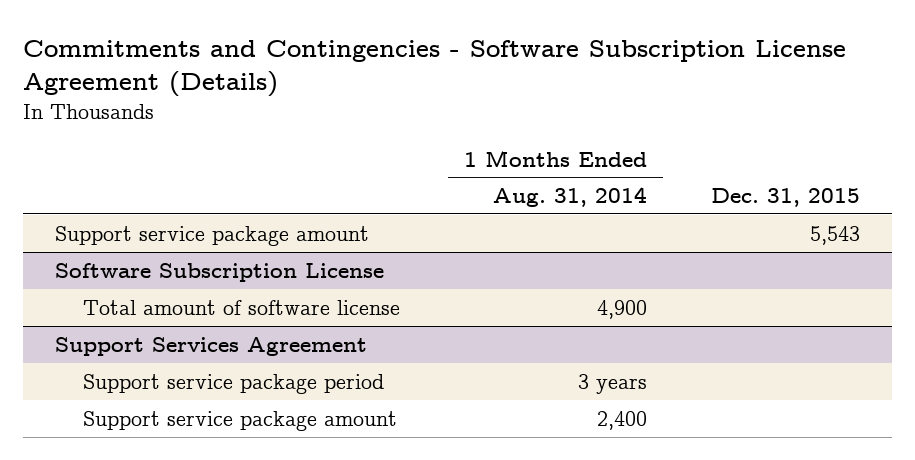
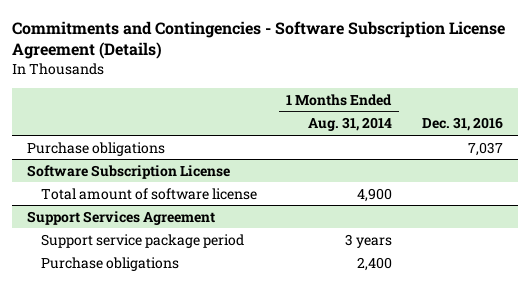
- | 1 Months Ended Aug. 31, 2014 | Dec. 31, 2015
+ | 1 Months Ended Aug. 31, 2014 | Dec. 31, 2016
- Support service package amount | | 5,543
+ Purchase obligations | | 7,037
@ Support Services Agreement
- Support service package amount | 2,400 |
+ Purchase obligations | 2,400 |

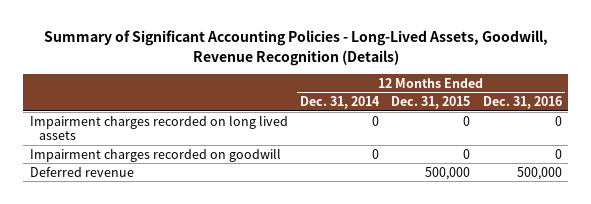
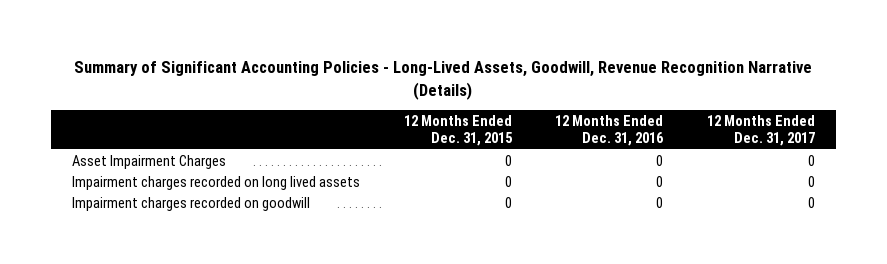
- Summary of Significant Accounting Policies - Long-Lived Assets, Goodwill, Revenue Recognition (Details)
+ Summary of Significant Accounting Policies - Long-Lived Assets, Goodwill, Revenue Recognition Narrative (Details)
- | 12 Months Ended Dec. 31, 2014 | 12 Months Ended Dec. 31, 2015 | 12 Months Ended Dec. 31, 2016
+ | 12 Months Ended Dec. 31, 2015 | 12 Months Ended Dec. 31, 2016 | 12 Months Ended Dec. 31, 2017
+ Asset Impairment Charges | 0 | 0 | 0
- Deferred revenue | | 500,000 | 500,000

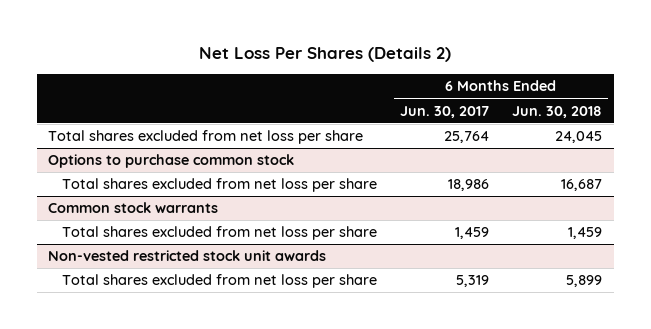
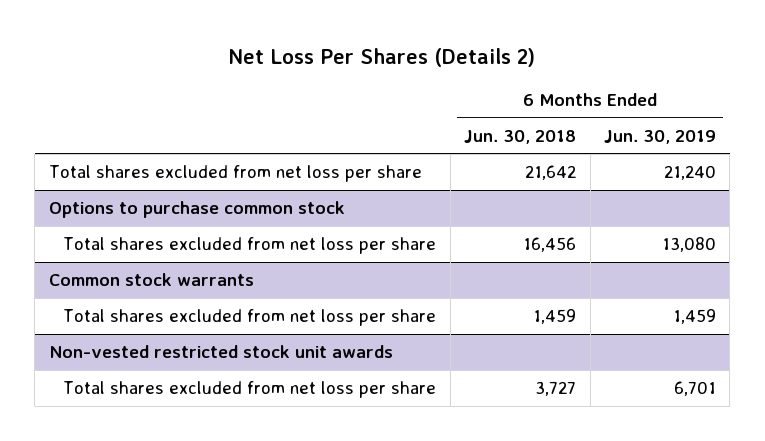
- | 6 Months Ended Jun. 30, 2017 | 6 Months Ended Jun. 30, 2018
+ | 6 Months Ended Jun. 30, 2018 | 6 Months Ended Jun. 30, 2019
- Total shares excluded from net loss per share | 25,764 | 24,045
+ Total shares excluded from net loss per share | 21,642 | 21,240
@ Options to purchase common stock
- Total shares excluded from net loss per share | 18,986 | 16,687
+ Total shares excluded from net loss per share | 16,456 | 13,080
@ Non-vested restricted stock unit awards
- Total shares excluded from net loss per share | 5,319 | 5,899
+ Total shares excluded from net loss per share | 3,727 | 6,701

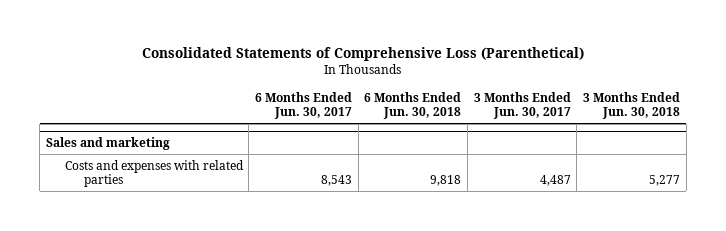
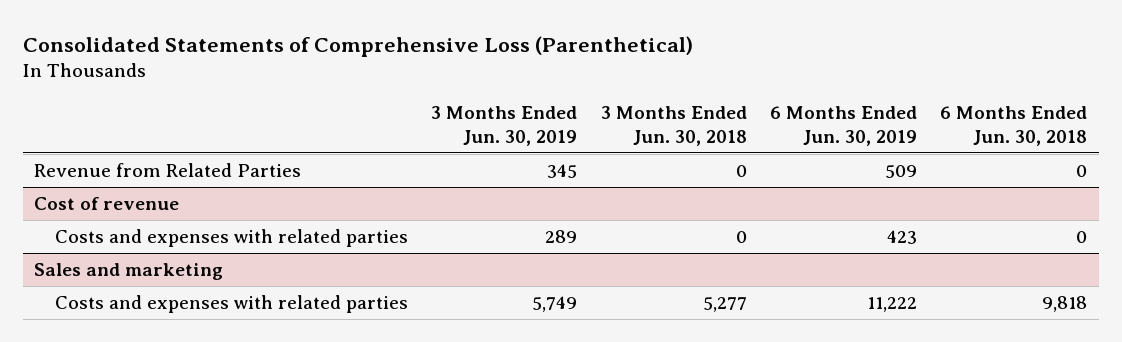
- | 6 Months Ended Jun. 30, 2017 | 6 Months Ended Jun. 30, 2018 | 3 Months Ended Jun. 30, 2017 | 3 Months Ended Jun. 30, 2018
+ | 3 Months Ended Jun. 30, 2019 | 3 Months Ended Jun. 30, 2018 | 6 Months Ended Jun. 30, 2019 | 6 Months Ended Jun. 30, 2018
+ Revenue from Related Parties | 345 | 0 | 509 | 0
+ Cost of revenue
+ Costs and expenses with related parties | 289 | 0 | 423 | 0

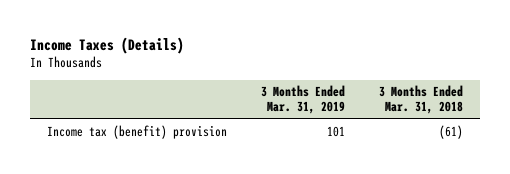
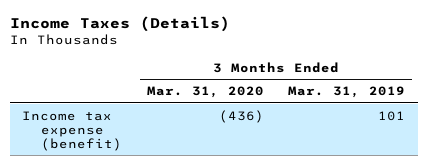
- | 3 Months Ended Mar. 31, 2019 | 3 Months Ended Mar. 31, 2018
+ | 3 Months Ended Mar. 31, 2020 | 3 Months Ended Mar. 31, 2019
- Income tax (benefit) provision | 101 | (61)
+ Income tax expense (benefit) | (436) | 101

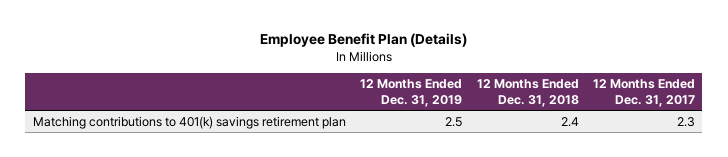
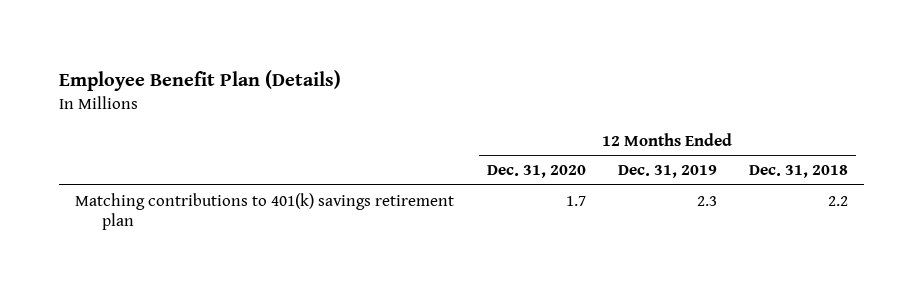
- | 12 Months Ended Dec. 31, 2019 | 12 Months Ended Dec. 31, 2018 | 12 Months Ended Dec. 31, 2017
+ | 12 Months Ended Dec. 31, 2020 | 12 Months Ended Dec. 31, 2019 | 12 Months Ended Dec. 31, 2018
- Matching contributions to 401(k) savings retirement plan | 2.5 | 2.4 | 2.3
+ Matching contributions to 401(k) savings retirement plan | 1.7 | 2.3 | 2.2

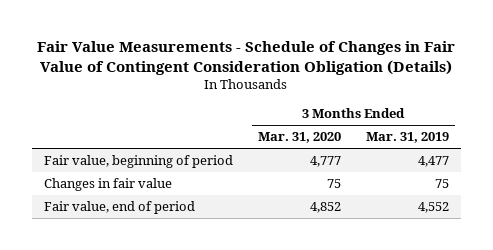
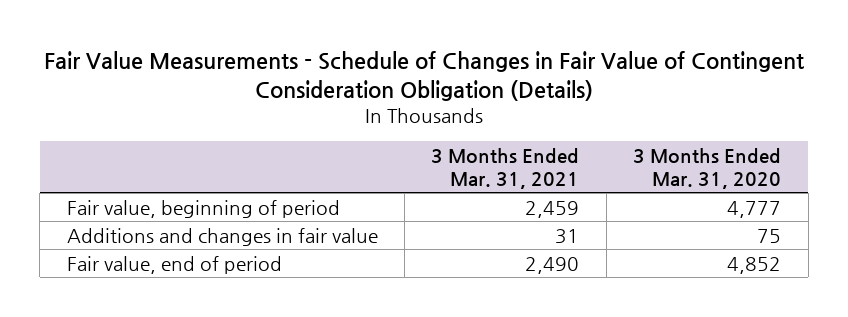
- | 3 Months Ended Mar. 31, 2020 | 3 Months Ended Mar. 31, 2019
+ | 3 Months Ended Mar. 31, 2021 | 3 Months Ended Mar. 31, 2020
- Changes in fair value | 75 | 75
+ Additions and changes in fair value | 31 | 75

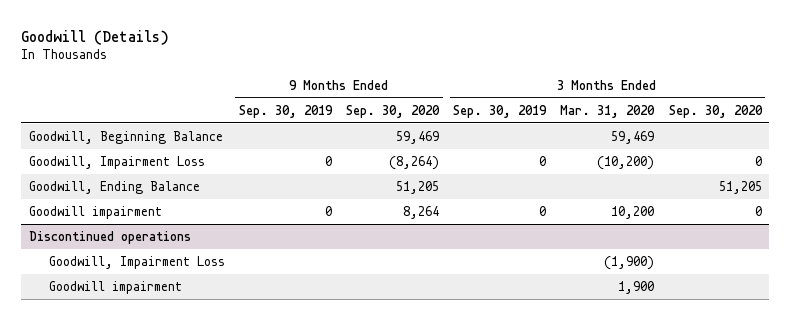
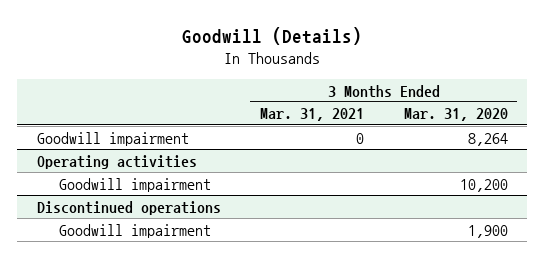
- | 9 Months Ended Sep. 30, 2019 | 9 Months Ended Sep. 30, 2020 | 3 Months Ended Sep. 30, 2019 | 3 Months Ended Mar. 31, 2020 | 3 Months Ended Sep. 30, 2020
+ | 3 Months Ended Mar. 31, 2021 | 3 Months Ended Mar. 31, 2020
- Goodwill, Beginning Balance | | 59,469 | | 59,469 |
- Goodwill, Impairment Loss | 0 | (8,264) | 0 | (10,200) | 0
- Goodwill, Ending Balance | | 51,205 | | | 51,205
+ Goodwill impairment | 0 | 8,264
+ Operating activities
@ Discontinued operations
- Goodwill, Impairment Loss | | | | (1,900) |

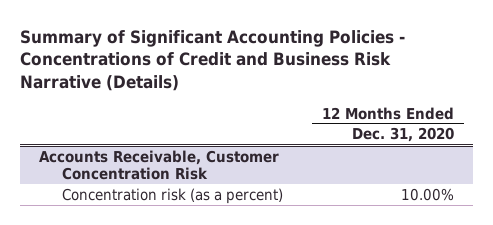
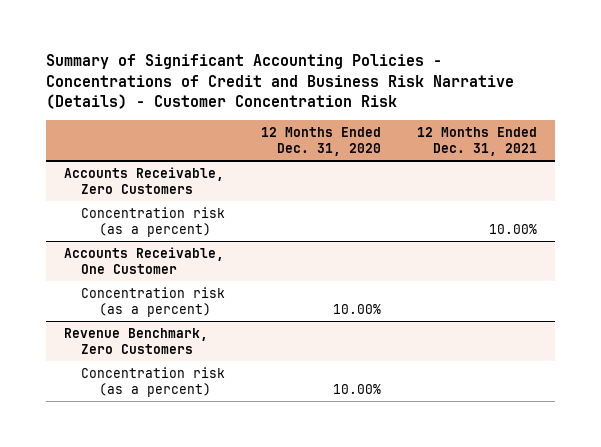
- Summary of Significant Accounting Policies - Concentrations of Credit and Business Risk Narrative (Details)
+ Summary of Significant Accounting Policies - Concentrations of Credit and Business Risk Narrative (Details) - Customer Concentration Risk
- | 12 Months Ended Dec. 31, 2020
+ | 12 Months Ended Dec. 31, 2020 | 12 Months Ended Dec. 31, 2021
- Accounts Receivable, Customer Concentration Risk
+ Accounts Receivable, Zero Customers
+ Concentration risk (as a percent) | | 10.00%
+ Accounts Receivable, One Customer
+ Revenue Benchmark, Zero Customers
+ Concentration risk (as a percent) | 10.00% |

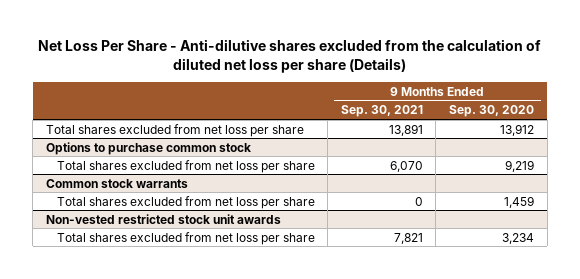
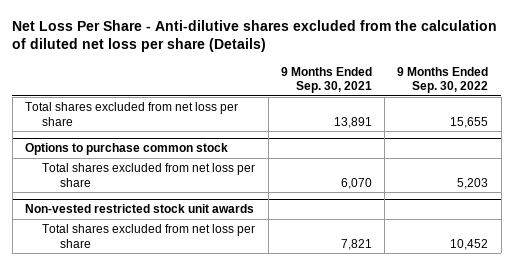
- | 9 Months Ended Sep. 30, 2021 | 9 Months Ended Sep. 30, 2020
+ | 9 Months Ended Sep. 30, 2021 | 9 Months Ended Sep. 30, 2022
- Common stock warrants
- Total shares excluded from net loss per share | 0 | 1,459

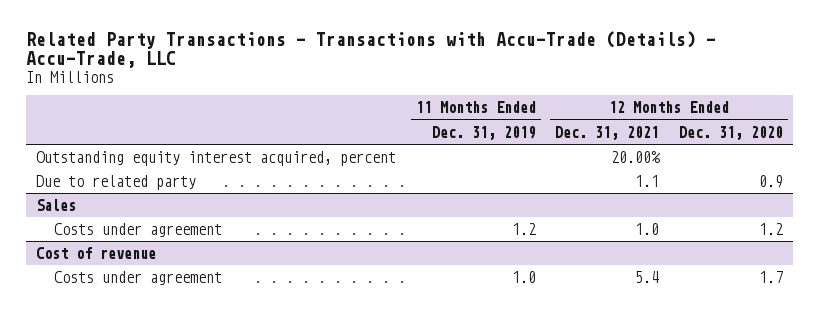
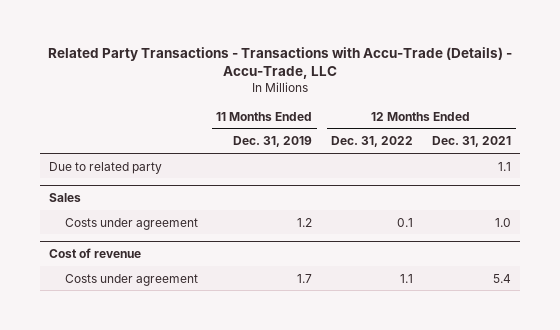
- | 11 Months Ended Dec. 31, 2019 | 12 Months Ended Dec. 31, 2021 | 12 Months Ended Dec. 31, 2020
+ | 11 Months Ended Dec. 31, 2019 | 12 Months Ended Dec. 31, 2022 | 12 Months Ended Dec. 31, 2021
- Outstanding equity interest acquired, percent | | 20.00% |
@ Cost of revenue
- Costs under agreement | 1.0 | 5.4 | 1.7
+ Costs under agreement | 1.7 | 1.1 | 5.4

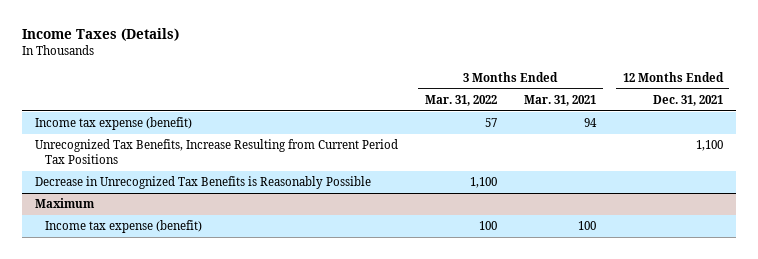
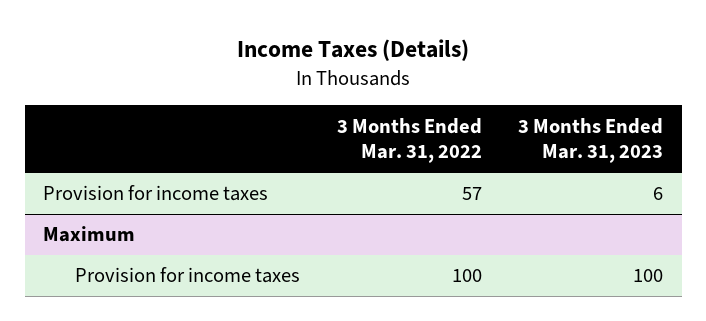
- | 3 Months Ended Mar. 31, 2022 | 3 Months Ended Mar. 31, 2021 | 12 Months Ended Dec. 31, 2021
+ | 3 Months Ended Mar. 31, 2022 | 3 Months Ended Mar. 31, 2023
- Income tax expense (benefit) | 57 | 94 |
- Unrecognized Tax Benefits, Increase Resulting from Current Period Tax Positions | | | 1,100
- Decrease in Unrecognized Tax Benefits is Reasonably Possible | 1,100 | |
+ Provision for income taxes | 57 | 6
@ Maximum
- Income tax expense (benefit) | 100 | 100 |
+ Provision for income taxes | 100 | 100

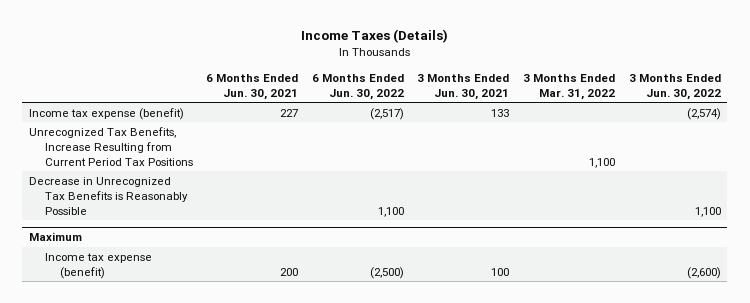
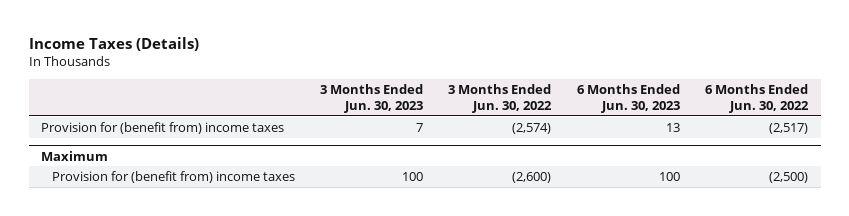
- | 6 Months Ended Jun. 30, 2021 | 6 Months Ended Jun. 30, 2022 | 3 Months Ended Jun. 30, 2021 | 3 Months Ended Mar. 31, 2022 | 3 Months Ended Jun. 30, 2022
+ | 3 Months Ended Jun. 30, 2023 | 3 Months Ended Jun. 30, 2022 | 6 Months Ended Jun. 30, 2023 | 6 Months Ended Jun. 30, 2022
- Income tax expense (benefit) | 227 | (2,517) | 133 | | (2,574)
- Unrecognized Tax Benefits, Increase Resulting from Current Period Tax Positions | | | | 1,100 |
- Decrease in Unrecognized Tax Benefits is Reasonably Possible | | 1,100 | | | 1,100
+ Provision for (benefit from) income taxes | 7 | (2,574) | 13 | (2,517)
@ Maximum
- Income tax expense (benefit) | 200 | (2,500) | 100 | | (2,600)
+ Provision for (benefit from) income taxes | 100 | (2,600) | 100 | (2,500)

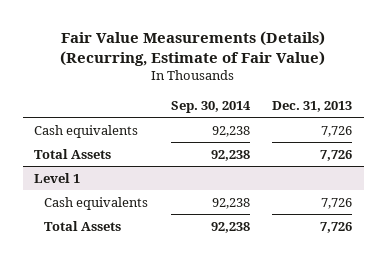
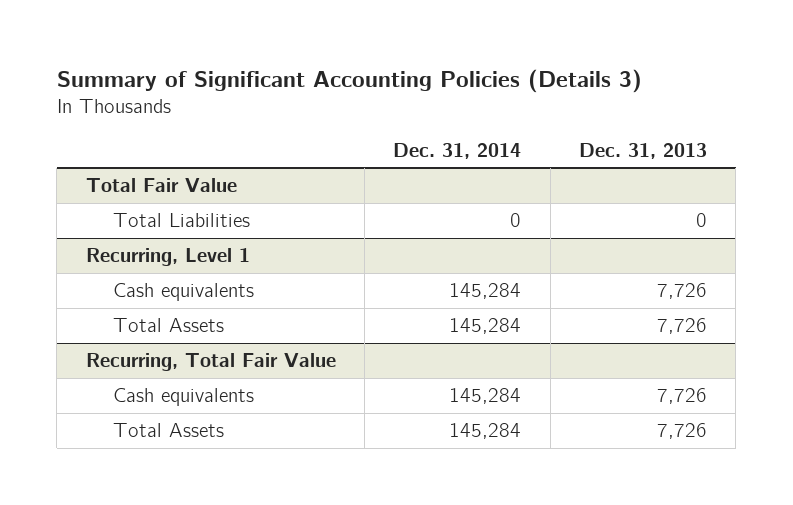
- Fair Value Measurements (Details) (Recurring, Estimate of Fair Value)
+ Summary of Significant Accounting Policies (Details 3)
- | Sep. 30, 2014 | Dec. 31, 2013
+ | Dec. 31, 2014 | Dec. 31, 2013
+ Total Fair Value
+ Total Liabilities | 0 | 0
+ Recurring, Level 1
- Level 1
+ Recurring, Total Fair Value

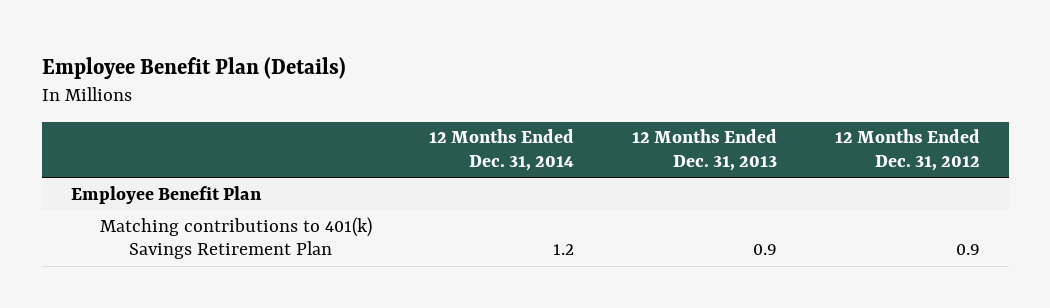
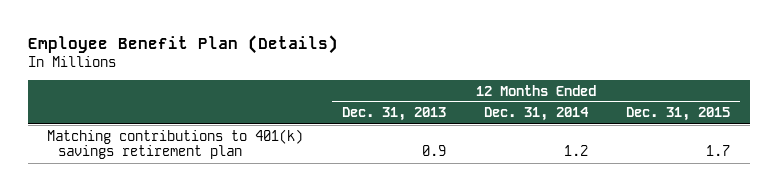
- | 12 Months Ended Dec. 31, 2014 | 12 Months Ended Dec. 31, 2013 | 12 Months Ended Dec. 31, 2012
+ | 12 Months Ended Dec. 31, 2013 | 12 Months Ended Dec. 31, 2014 | 12 Months Ended Dec. 31, 2015
- Employee Benefit Plan
- Matching contributions to 401(k) Savings Retirement Plan | 1.2 | 0.9 | 0.9
+ Matching contributions to 401(k) savings retirement plan | 0.9 | 1.2 | 1.7

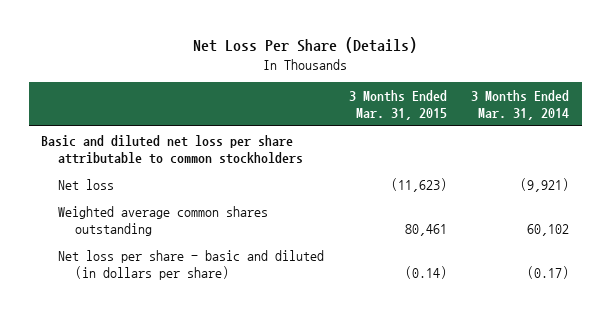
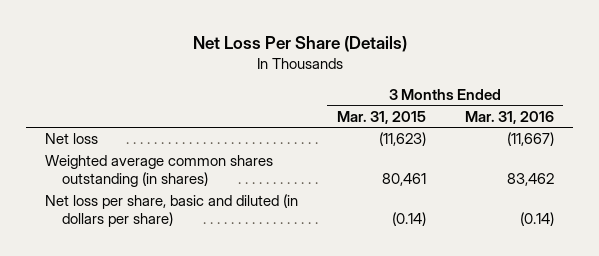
- | 3 Months Ended Mar. 31, 2015 | 3 Months Ended Mar. 31, 2014
+ | 3 Months Ended Mar. 31, 2015 | 3 Months Ended Mar. 31, 2016
- Basic and diluted net loss per share attributable to common stockholders
- Weighted average common shares outstanding | 80,461 | 60,102
- Net loss per share - basic and diluted (in dollars per share) | (0.14) | (0.17)
+ Weighted average common shares outstanding (in shares) | 80,461 | 83,462
+ Net loss per share, basic and diluted (in dollars per share) | (0.14) | (0.14)

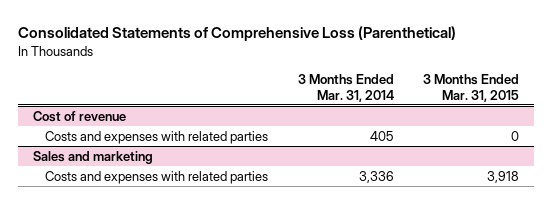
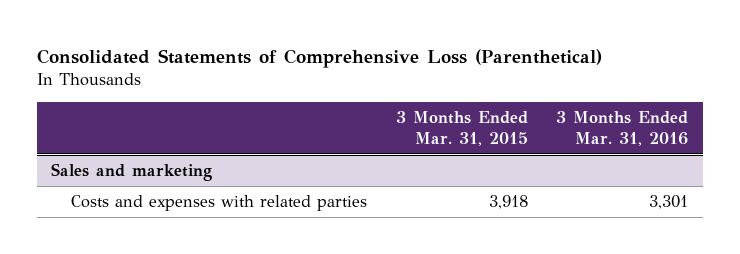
- | 3 Months Ended Mar. 31, 2014 | 3 Months Ended Mar. 31, 2015
+ | 3 Months Ended Mar. 31, 2015 | 3 Months Ended Mar. 31, 2016
- Cost of revenue
- Costs and expenses with related parties | 405 | 0

